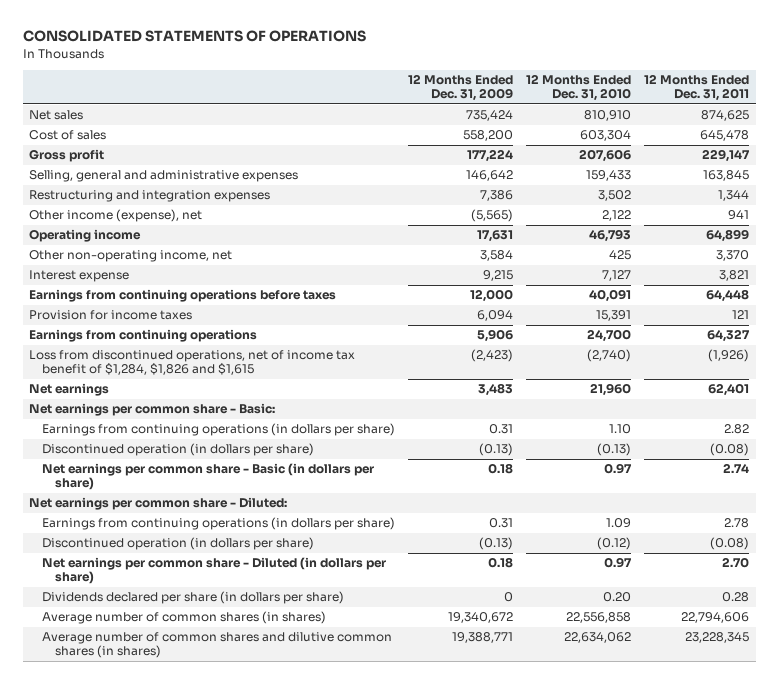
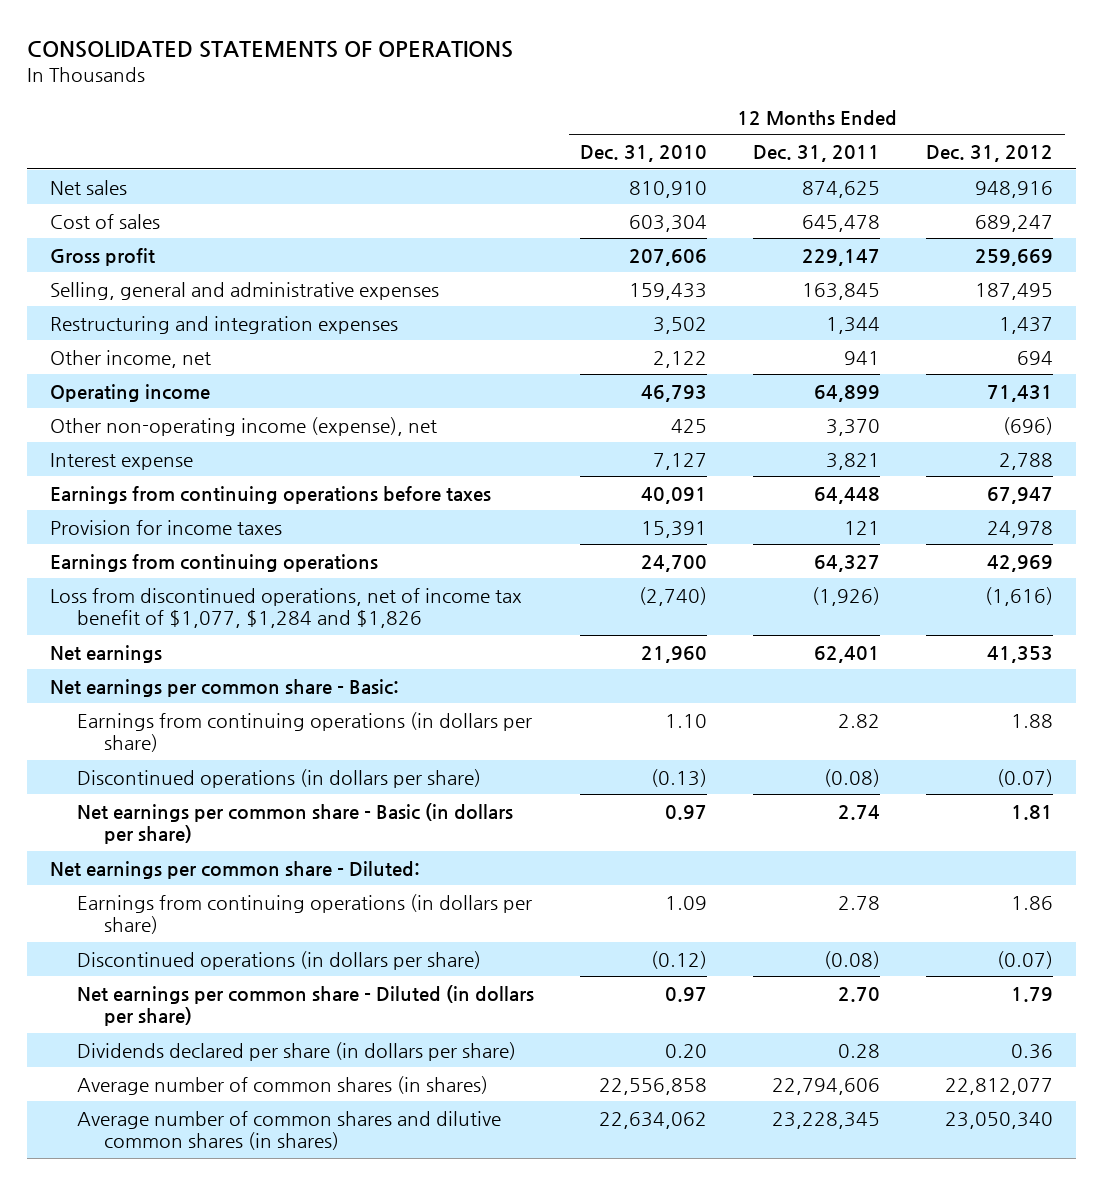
- | 12 Months Ended Dec. 31, 2009 | 12 Months Ended Dec. 31, 2010 | 12 Months Ended Dec. 31, 2011
+ | 12 Months Ended Dec. 31, 2010 | 12 Months Ended Dec. 31, 2011 | 12 Months Ended Dec. 31, 2012
- Other income (expense), net | (5,565) | 2,122 | 941
+ Other income, net | 2,122 | 941 | 694
- Other non-operating income, net | 3,584 | 425 | 3,370
+ Other non-operating income (expense), net | 425 | 3,370 | (696)
- Loss from discontinued operations, net of income tax benefit of $1,284, $1,826 and $1,615 | (2,423) | (2,740) | (1,926)
+ Loss from discontinued operations, net of income tax benefit of $1,077, $1,284 and $1,826 | (2,740) | (1,926) | (1,616)
- Discontinued operation (in dollars per share) | (0.13) | (0.13) | (0.08)
+ Discontinued operations (in dollars per share) | (0.13) | (0.08) | (0.07)
- Discontinued operation (in dollars per share) | (0.13) | (0.12) | (0.08)
+ Discontinued operations (in dollars per share) | (0.12) | (0.08) | (0.07)

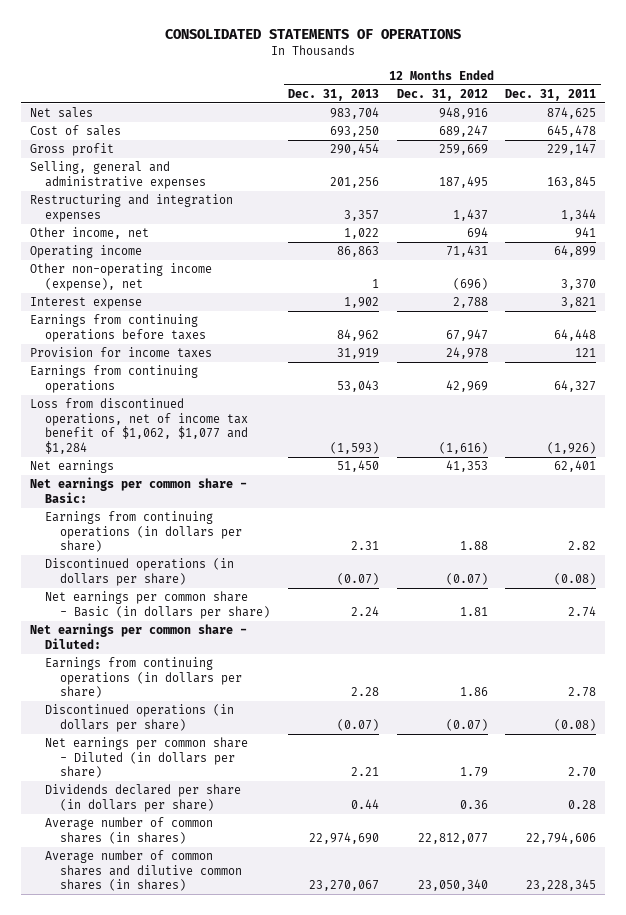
- | 12 Months Ended Dec. 31, 2010 | 12 Months Ended Dec. 31, 2011 | 12 Months Ended Dec. 31, 2012
+ | 12 Months Ended Dec. 31, 2013 | 12 Months Ended Dec. 31, 2012 | 12 Months Ended Dec. 31, 2011
- Loss from discontinued operations, net of income tax benefit of $1,077, $1,284 and $1,826 | (2,740) | (1,926) | (1,616)
+ Loss from discontinued operations, net of income tax benefit of $1,062, $1,077 and $1,284 | (1,593) | (1,616) | (1,926)

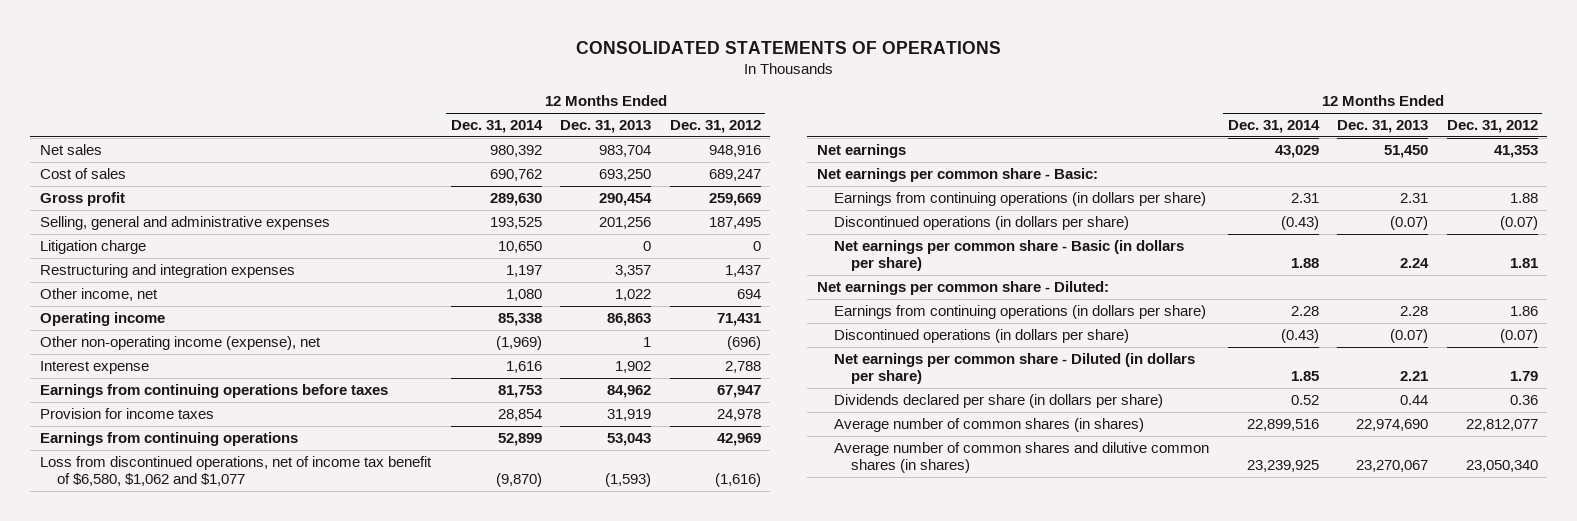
- | 12 Months Ended Dec. 31, 2013 | 12 Months Ended Dec. 31, 2012 | 12 Months Ended Dec. 31, 2011
+ | 12 Months Ended Dec. 31, 2014 | 12 Months Ended Dec. 31, 2013 | 12 Months Ended Dec. 31, 2012
+ Litigation charge | 10,650 | 0 | 0
- Loss from discontinued operations, net of income tax benefit of $1,062, $1,077 and $1,284 | (1,593) | (1,616) | (1,926)
+ Loss from discontinued operations, net of income tax benefit of $6,580, $1,062 and $1,077 | (9,870) | (1,593) | (1,616)

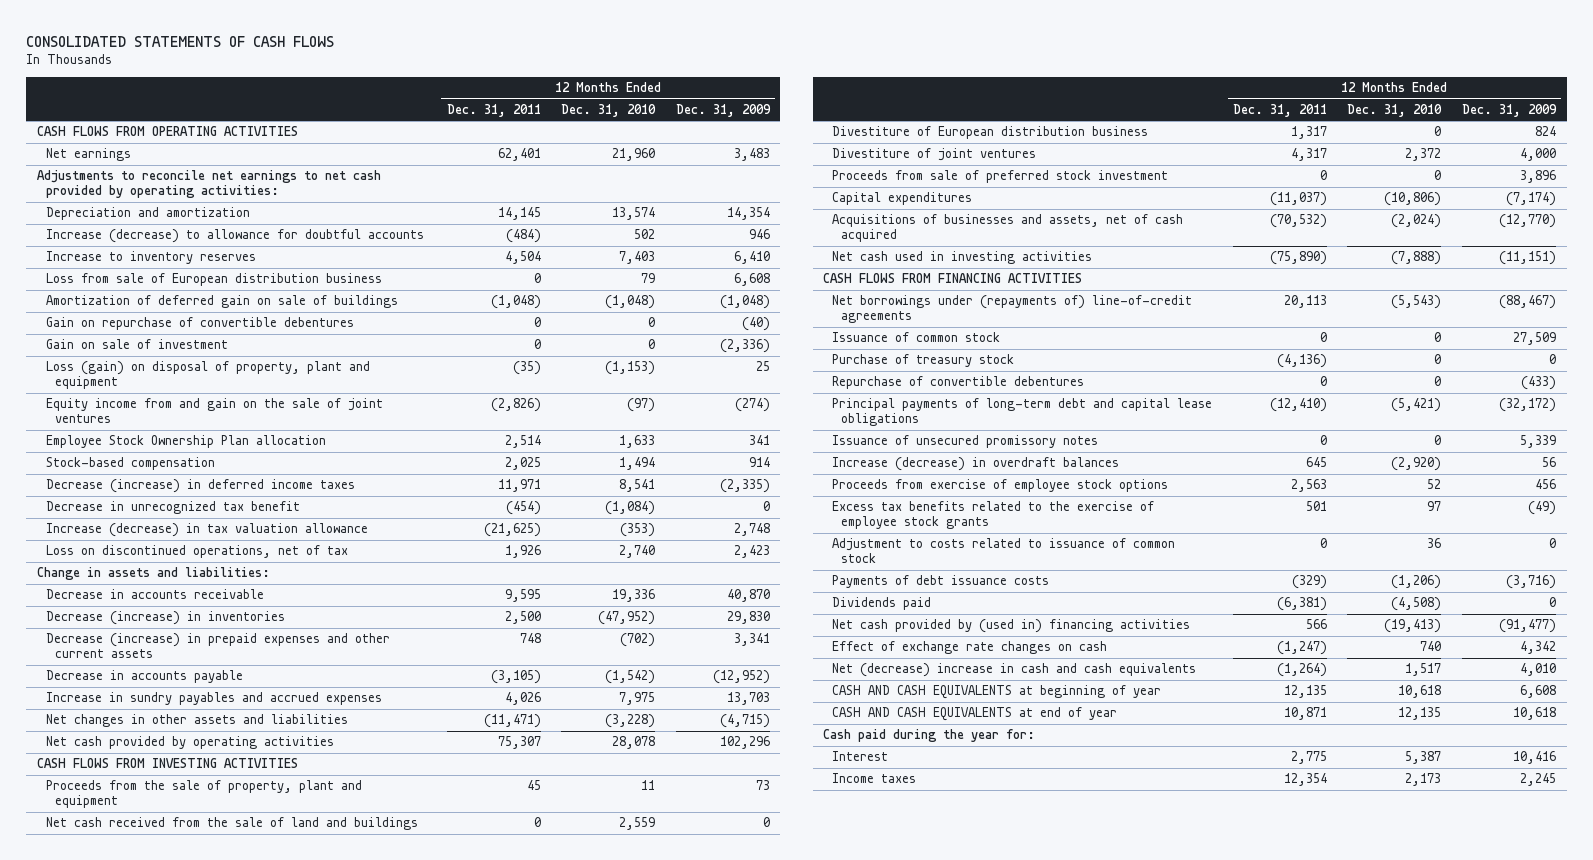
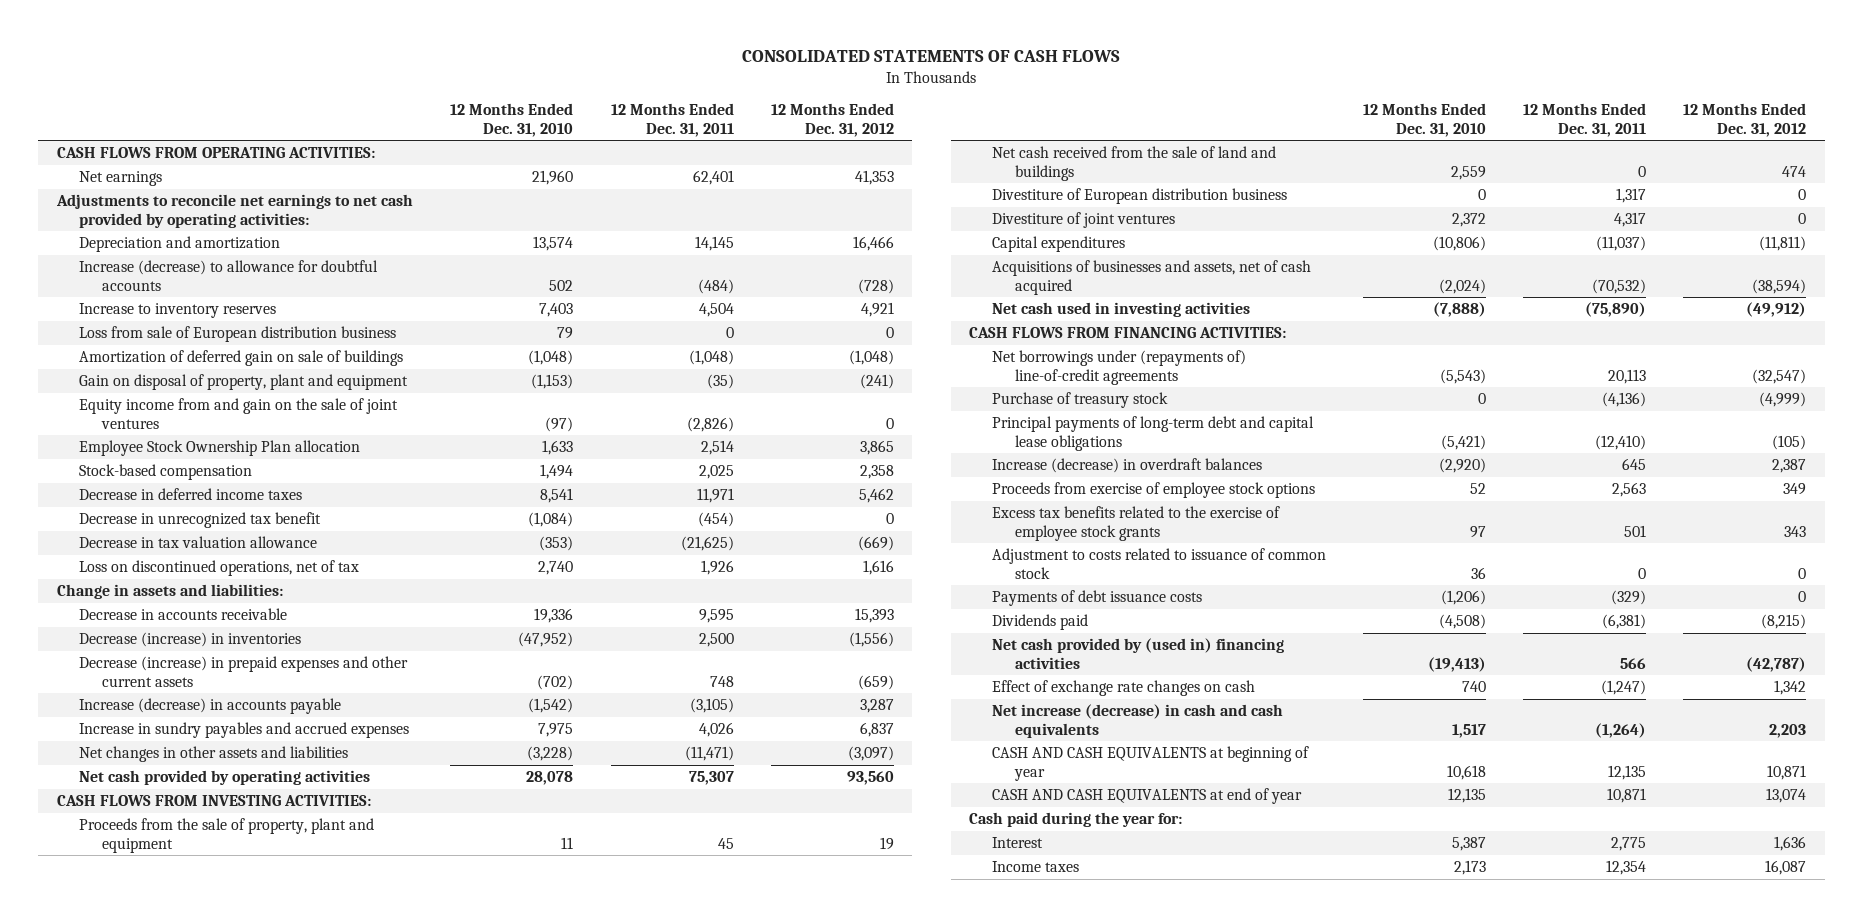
- | 12 Months Ended Dec. 31, 2011 | 12 Months Ended Dec. 31, 2010 | 12 Months Ended Dec. 31, 2009
+ | 12 Months Ended Dec. 31, 2010 | 12 Months Ended Dec. 31, 2011 | 12 Months Ended Dec. 31, 2012
- CASH FLOWS FROM OPERATING ACTIVITIES
+ CASH FLOWS FROM OPERATING ACTIVITIES:
- Gain on repurchase of convertible debentures | 0 | 0 | (40)
- Gain on sale of investment | 0 | 0 | (2,336)
- Loss (gain) on disposal of property, plant and equipment | (35) | (1,153) | 25
+ Gain on disposal of property, plant and equipment | (1,153) | (35) | (241)
- Decrease (increase) in deferred income taxes | 11,971 | 8,541 | (2,335)
+ Decrease in deferred income taxes | 8,541 | 11,971 | 5,462
- Increase (decrease) in tax valuation allowance | (21,625) | (353) | 2,748
+ Decrease in tax valuation allowance | (353) | (21,625) | (669)
- Decrease in accounts payable | (3,105) | (1,542) | (12,952)
+ Increase (decrease) in accounts payable | (1,542) | (3,105) | 3,287
- CASH FLOWS FROM INVESTING ACTIVITIES
+ CASH FLOWS FROM INVESTING ACTIVITIES:
- Proceeds from sale of preferred stock investment | 0 | 0 | 3,896
- CASH FLOWS FROM FINANCING ACTIVITIES
+ CASH FLOWS FROM FINANCING ACTIVITIES:
- Issuance of common stock | 0 | 0 | 27,509
- Repurchase of convertible debentures | 0 | 0 | (433)
- Issuance of unsecured promissory notes | 0 | 0 | 5,339
- Net (decrease) increase in cash and cash equivalents | (1,264) | 1,517 | 4,010
+ Net increase (decrease) in cash and cash equivalents | 1,517 | (1,264) | 2,203

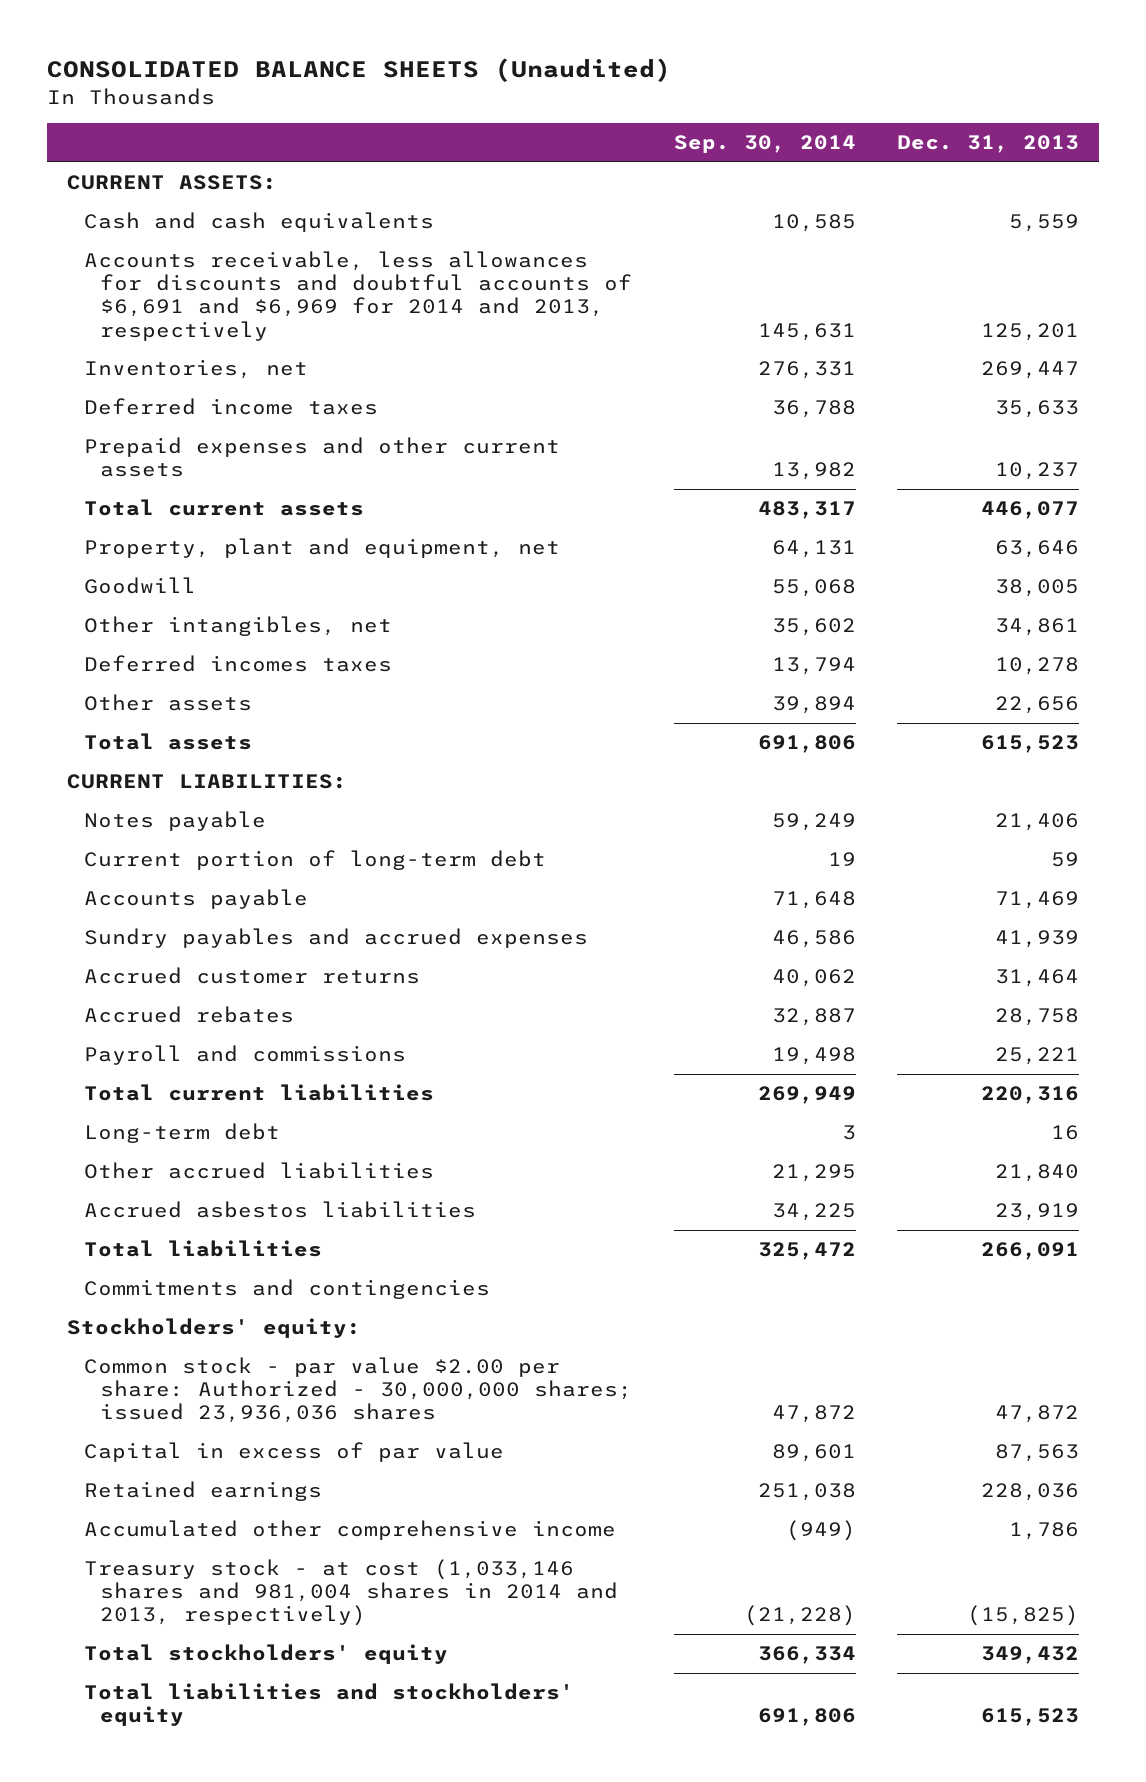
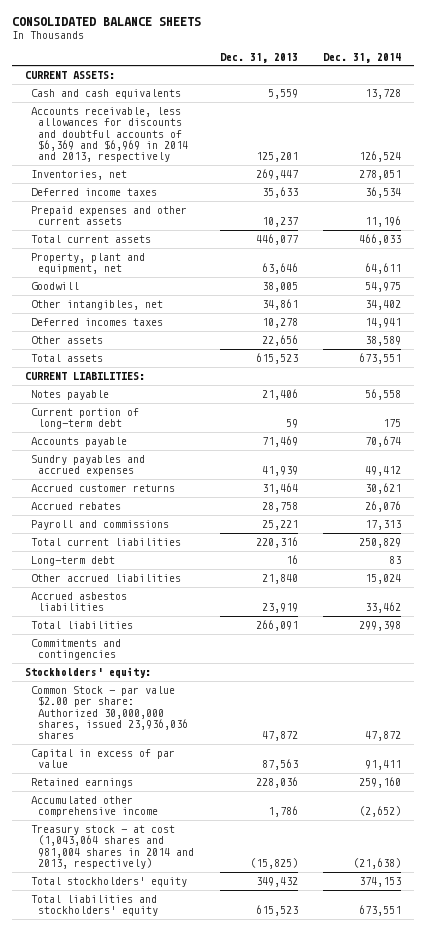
- CONSOLIDATED BALANCE SHEETS (Unaudited)
+ CONSOLIDATED BALANCE SHEETS
- | Sep. 30, 2014 | Dec. 31, 2013
+ | Dec. 31, 2013 | Dec. 31, 2014
- Accounts receivable, less allowances for discounts and doubtful accounts of $6,691 and $6,969 for 2014 and 2013, respectively | 145,631 | 125,201
+ Accounts receivable, less allowances for discounts and doubtful accounts of $6,369 and $6,969 in 2014 and 2013, respectively | 125,201 | 126,524
- Common stock - par value $2.00 per share: Authorized - 30,000,000 shares; issued 23,936,036 shares | 47,872 | 47,872
+ Common Stock - par value $2.00 per share: Authorized 30,000,000 shares, issued 23,936,036 shares | 47,872 | 47,872
- Treasury stock - at cost (1,033,146 shares and 981,004 shares in 2014 and 2013, respectively) | (21,228) | (15,825)
+ Treasury stock - at cost (1,043,064 shares and 981,004 shares in 2014 and 2013, respectively) | (15,825) | (21,638)

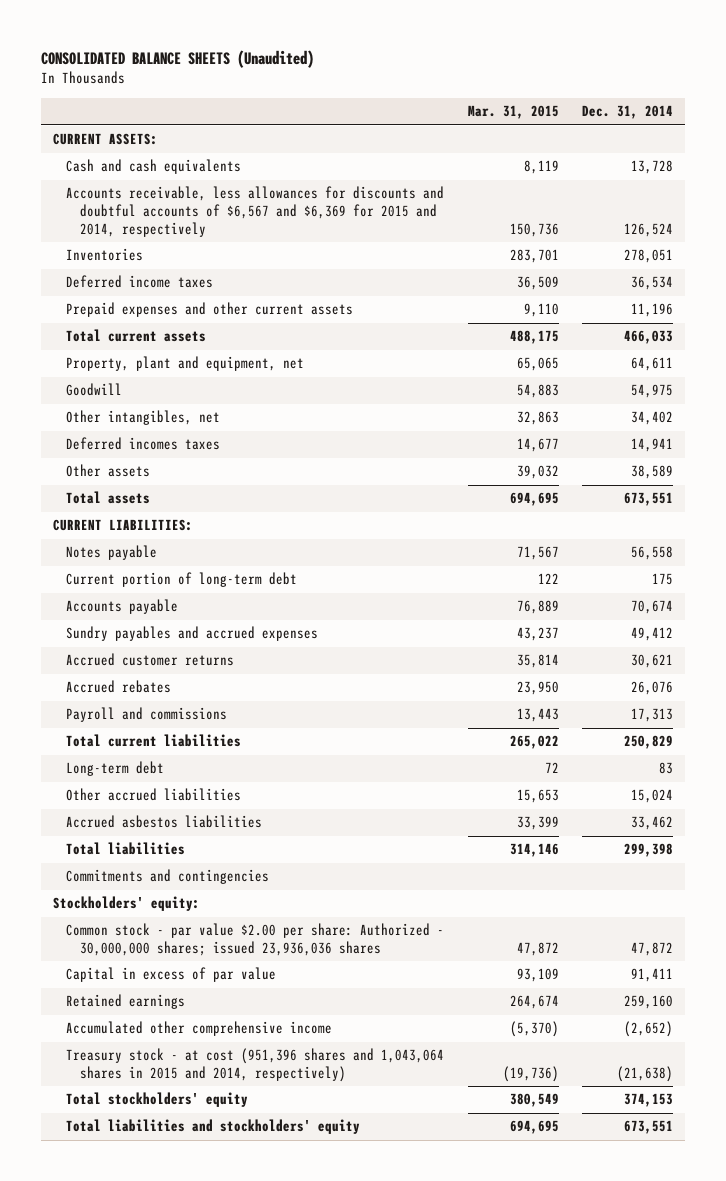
- CONSOLIDATED BALANCE SHEETS
+ CONSOLIDATED BALANCE SHEETS (Unaudited)
- | Dec. 31, 2013 | Dec. 31, 2014
+ | Mar. 31, 2015 | Dec. 31, 2014
- Accounts receivable, less allowances for discounts and doubtful accounts of $6,369 and $6,969 in 2014 and 2013, respectively | 125,201 | 126,524
- Inventories, net | 269,447 | 278,051
+ Accounts receivable, less allowances for discounts and doubtful accounts of $6,567 and $6,369 for 2015 and 2014, respectively | 150,736 | 126,524
+ Inventories | 283,701 | 278,051
- Common Stock - par value $2.00 per share: Authorized 30,000,000 shares, issued 23,936,036 shares | 47,872 | 47,872
+ Common stock - par value $2.00 per share: Authorized - 30,000,000 shares; issued 23,936,036 shares | 47,872 | 47,872
- Treasury stock - at cost (1,043,064 shares and 981,004 shares in 2014 and 2013, respectively) | (15,825) | (21,638)
+ Treasury stock - at cost (951,396 shares and 1,043,064 shares in 2015 and 2014, respectively) | (19,736) | (21,638)

